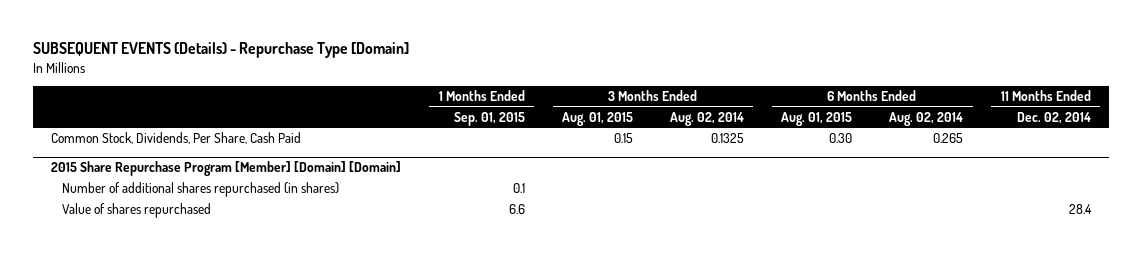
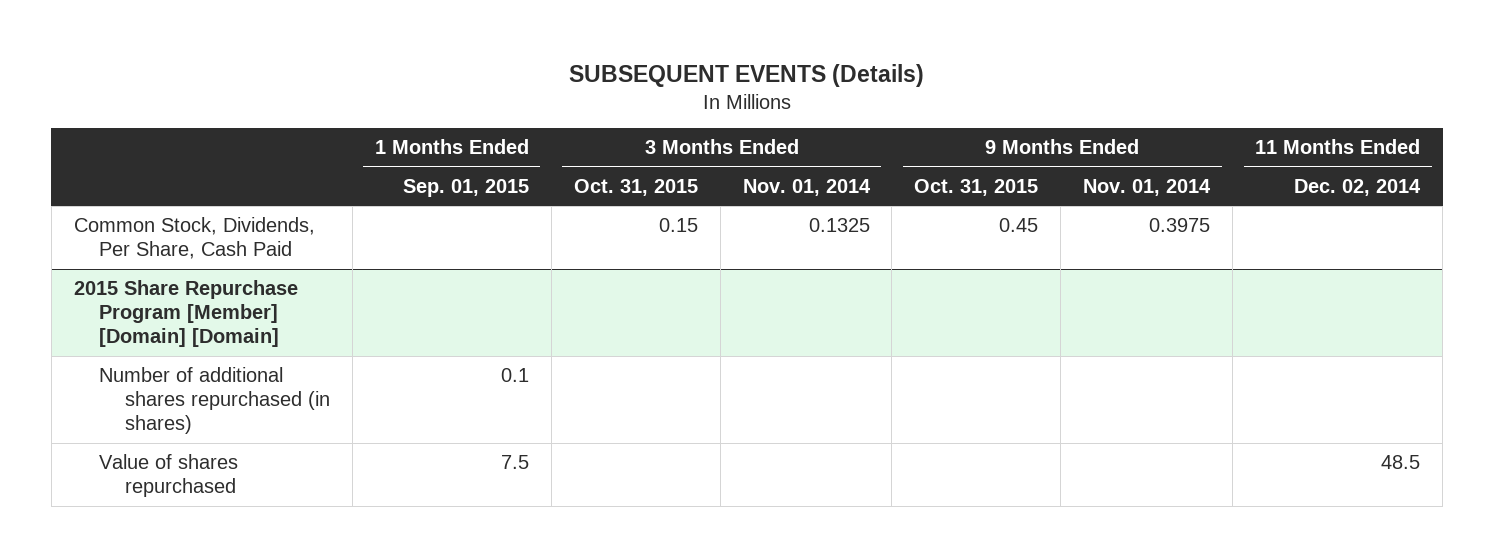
- SUBSEQUENT EVENTS (Details) - Repurchase Type [Domain]
+ SUBSEQUENT EVENTS (Details)
- | 1 Months Ended Sep. 01, 2015 | 3 Months Ended Aug. 01, 2015 | 3 Months Ended Aug. 02, 2014 | 6 Months Ended Aug. 01, 2015 | 6 Months Ended Aug. 02, 2014 | 11 Months Ended Dec. 02, 2014
+ | 1 Months Ended Sep. 01, 2015 | 3 Months Ended Oct. 31, 2015 | 3 Months Ended Nov. 01, 2014 | 9 Months Ended Oct. 31, 2015 | 9 Months Ended Nov. 01, 2014 | 11 Months Ended Dec. 02, 2014
@ 2015 Share Repurchase Program [Member] [Domain] [Domain]
- Value of shares repurchased | 6.6 | | | | | 28.4
+ Value of shares repurchased | 7.5 | | | | | 48.5

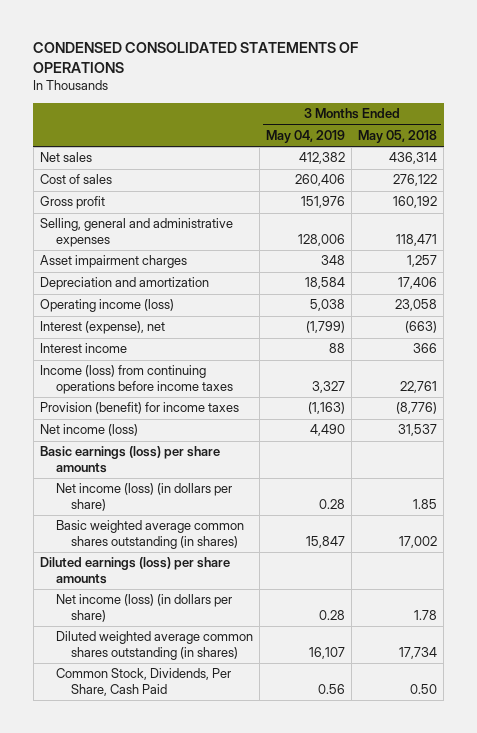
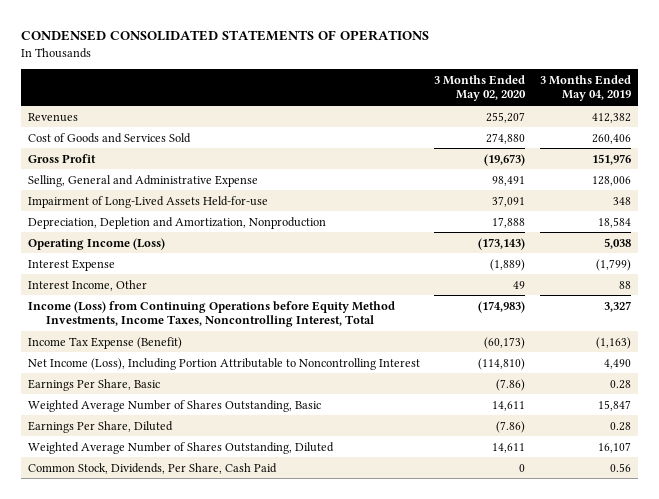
- | 3 Months Ended May 04, 2019 | 3 Months Ended May 05, 2018
+ | 3 Months Ended May 02, 2020 | 3 Months Ended May 04, 2019
- Net sales | 412,382 | 436,314
- Cost of sales | 260,406 | 276,122
- Gross profit | 151,976 | 160,192
- Selling, general and administrative expenses | 128,006 | 118,471
- Asset impairment charges | 348 | 1,257
- Depreciation and amortization | 18,584 | 17,406
- Operating income (loss) | 5,038 | 23,058
- Interest (expense), net | (1,799) | (663)
- Interest income | 88 | 366
- Income (loss) from continuing operations before income taxes | 3,327 | 22,761
- Provision (benefit) for income taxes | (1,163) | (8,776)
- Net income (loss) | 4,490 | 31,537
- Basic earnings (loss) per share amounts
- Net income (loss) (in dollars per share) | 0.28 | 1.85
- Basic weighted average common shares outstanding (in shares) | 15,847 | 17,002
- Diluted earnings (loss) per share amounts
- Net income (loss) (in dollars per share) | 0.28 | 1.78
- Diluted weighted average common shares outstanding (in shares) | 16,107 | 17,734
+ Revenues | 255,207 | 412,382
+ Cost of Goods and Services Sold | 274,880 | 260,406
+ Gross Profit | (19,673) | 151,976
+ Selling, General and Administrative Expense | 98,491 | 128,006
+ Impairment of Long-Lived Assets Held-for-use | 37,091 | 348
+ Depreciation, Depletion and Amortization, Nonproduction | 17,888 | 18,584
+ Operating Income (Loss) | (173,143) | 5,038
+ Interest Expense | (1,889) | (1,799)
+ Interest Income, Other | 49 | 88
+ Income (Loss) from Continuing Operations before Equity Method Investments, Income Taxes, Noncontrolling Interest, Total | (174,983) | 3,327
+ Income Tax Expense (Benefit) | (60,173) | (1,163)
+ Net Income (Loss), Including Portion Attributable to Noncontrolling Interest | (114,810) | 4,490
+ Earnings Per Share, Basic | (7.86) | 0.28
+ Weighted Average Number of Shares Outstanding, Basic | 14,611 | 15,847
+ Earnings Per Share, Diluted | (7.86) | 0.28
+ Weighted Average Number of Shares Outstanding, Diluted | 14,611 | 16,107

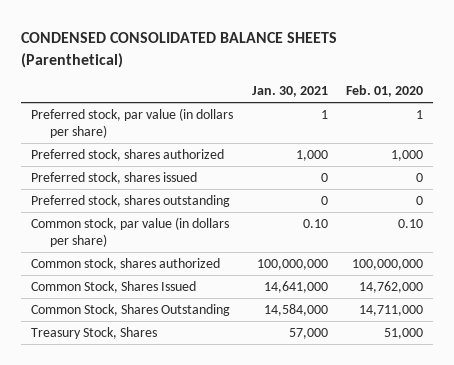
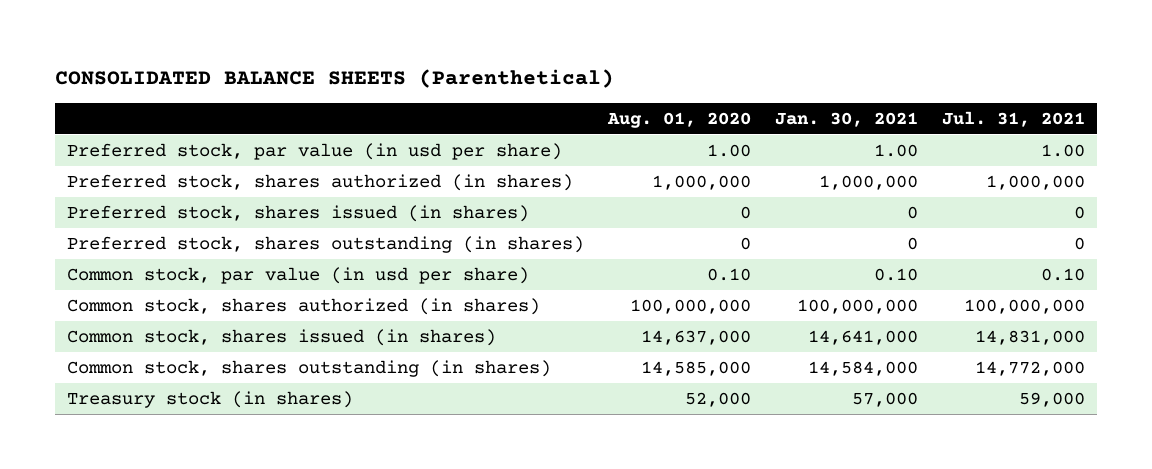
- CONDENSED CONSOLIDATED BALANCE SHEETS (Parenthetical)
+ CONSOLIDATED BALANCE SHEETS (Parenthetical)
- | Jan. 30, 2021 | Feb. 01, 2020
+ | Aug. 01, 2020 | Jan. 30, 2021 | Jul. 31, 2021
- Preferred stock, par value (in dollars per share) | 1 | 1
- Preferred stock, shares authorized | 1,000 | 1,000
- Preferred stock, shares issued | 0 | 0
- Preferred stock, shares outstanding | 0 | 0
- Common stock, par value (in dollars per share) | 0.10 | 0.10
- Common stock, shares authorized | 100,000,000 | 100,000,000
- Common Stock, Shares Issued | 14,641,000 | 14,762,000
- Common Stock, Shares Outstanding | 14,584,000 | 14,711,000
- Treasury Stock, Shares | 57,000 | 51,000
+ Preferred stock, par value (in usd per share) | 1.00 | 1.00 | 1.00
+ Preferred stock, shares authorized (in shares) | 1,000,000 | 1,000,000 | 1,000,000
+ Preferred stock, shares issued (in shares) | 0 | 0 | 0
+ Preferred stock, shares outstanding (in shares) | 0 | 0 | 0
+ Common stock, par value (in usd per share) | 0.10 | 0.10 | 0.10
+ Common stock, shares authorized (in shares) | 100,000,000 | 100,000,000 | 100,000,000
+ Common stock, shares issued (in shares) | 14,637,000 | 14,641,000 | 14,831,000
+ Common stock, shares outstanding (in shares) | 14,585,000 | 14,584,000 | 14,772,000
+ Treasury stock (in shares) | 52,000 | 57,000 | 59,000

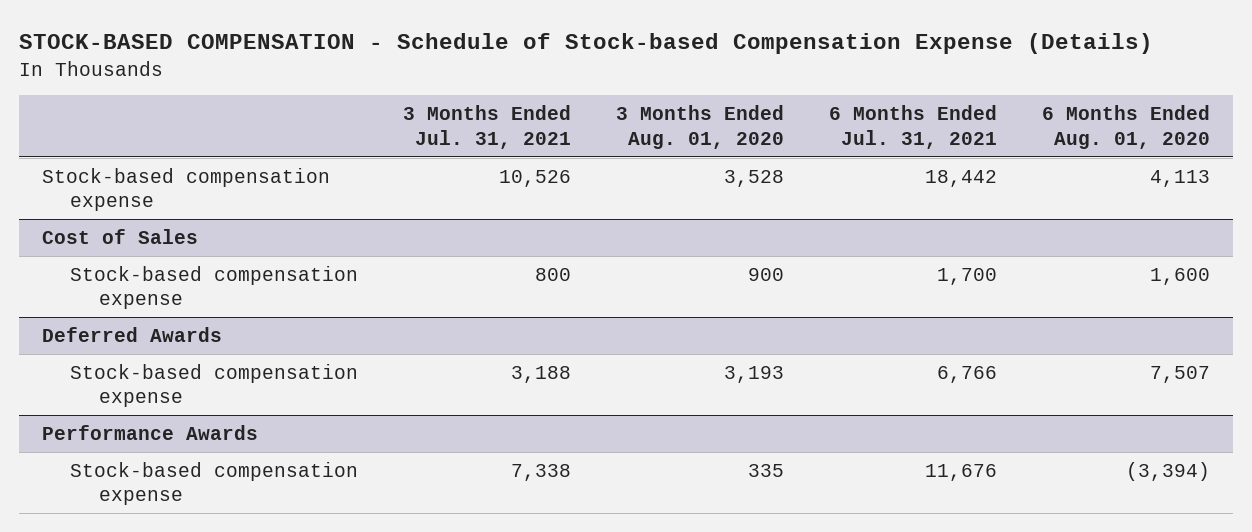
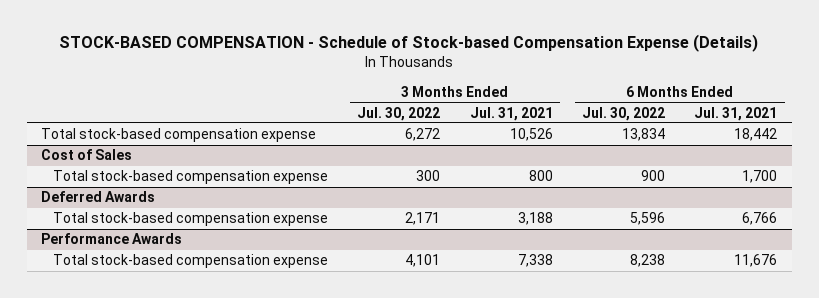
- | 3 Months Ended Jul. 31, 2021 | 3 Months Ended Aug. 01, 2020 | 6 Months Ended Jul. 31, 2021 | 6 Months Ended Aug. 01, 2020
+ | 3 Months Ended Jul. 30, 2022 | 3 Months Ended Jul. 31, 2021 | 6 Months Ended Jul. 30, 2022 | 6 Months Ended Jul. 31, 2021
- Stock-based compensation expense | 10,526 | 3,528 | 18,442 | 4,113
+ Total stock-based compensation expense | 6,272 | 10,526 | 13,834 | 18,442
@ Cost of Sales
- Stock-based compensation expense | 800 | 900 | 1,700 | 1,600
+ Total stock-based compensation expense | 300 | 800 | 900 | 1,700
@ Deferred Awards
- Stock-based compensation expense | 3,188 | 3,193 | 6,766 | 7,507
+ Total stock-based compensation expense | 2,171 | 3,188 | 5,596 | 6,766
@ Performance Awards
- Stock-based compensation expense | 7,338 | 335 | 11,676 | (3,394)
+ Total stock-based compensation expense | 4,101 | 7,338 | 8,238 | 11,676

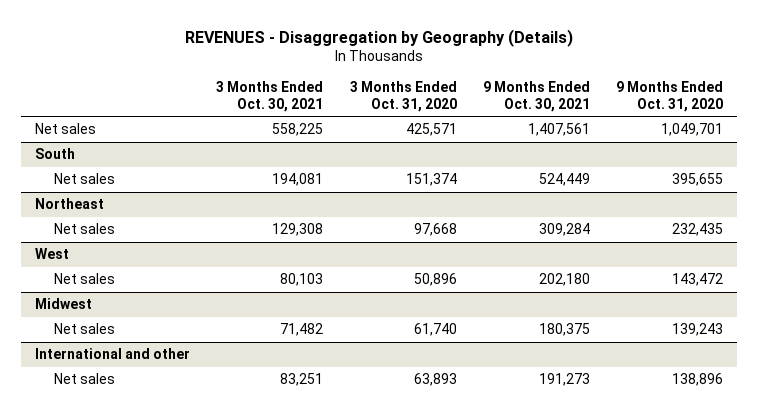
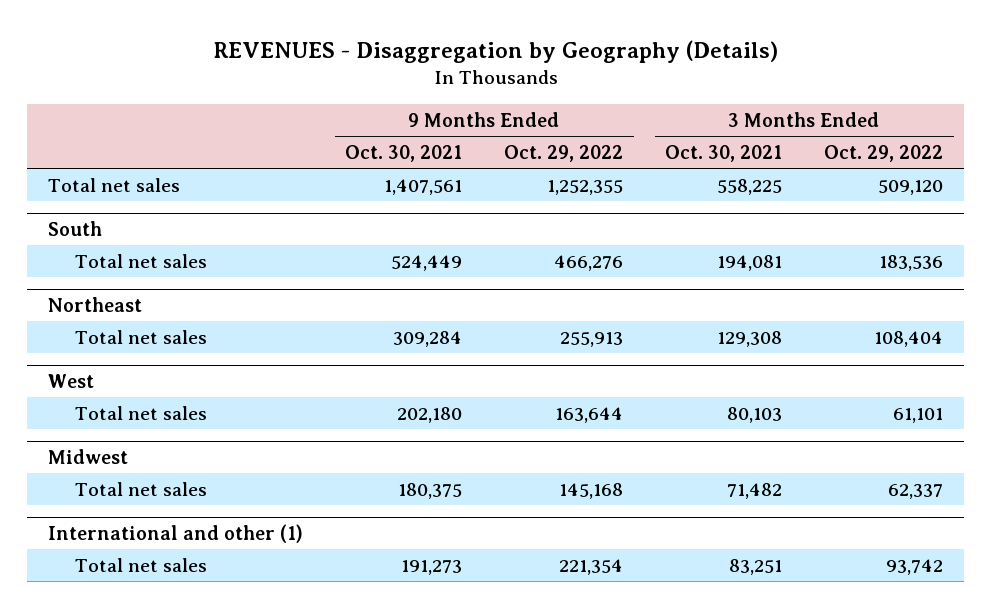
- | 3 Months Ended Oct. 30, 2021 | 3 Months Ended Oct. 31, 2020 | 9 Months Ended Oct. 30, 2021 | 9 Months Ended Oct. 31, 2020
+ | 9 Months Ended Oct. 30, 2021 | 9 Months Ended Oct. 29, 2022 | 3 Months Ended Oct. 30, 2021 | 3 Months Ended Oct. 29, 2022
- Net sales | 558,225 | 425,571 | 1,407,561 | 1,049,701
+ Total net sales | 1,407,561 | 1,252,355 | 558,225 | 509,120
@ South
- Net sales | 194,081 | 151,374 | 524,449 | 395,655
+ Total net sales | 524,449 | 466,276 | 194,081 | 183,536
@ Northeast
- Net sales | 129,308 | 97,668 | 309,284 | 232,435
+ Total net sales | 309,284 | 255,913 | 129,308 | 108,404
@ West
- Net sales | 80,103 | 50,896 | 202,180 | 143,472
+ Total net sales | 202,180 | 163,644 | 80,103 | 61,101
@ Midwest
- Net sales | 71,482 | 61,740 | 180,375 | 139,243
- International and other
- Net sales | 83,251 | 63,893 | 191,273 | 138,896
@ Midwest
+ Total net sales | 180,375 | 145,168 | 71,482 | 62,337
+ International and other (1)
+ Total net sales | 191,273 | 221,354 | 83,251 | 93,742

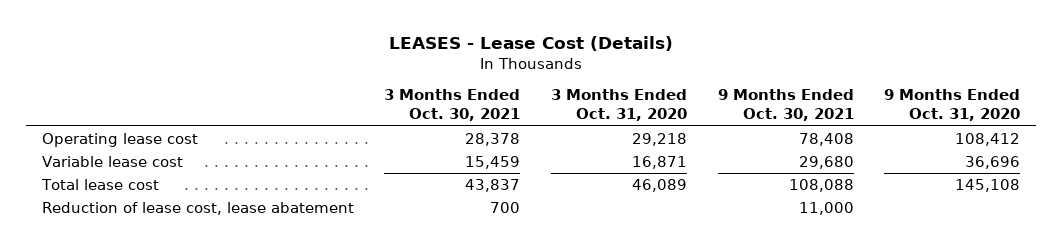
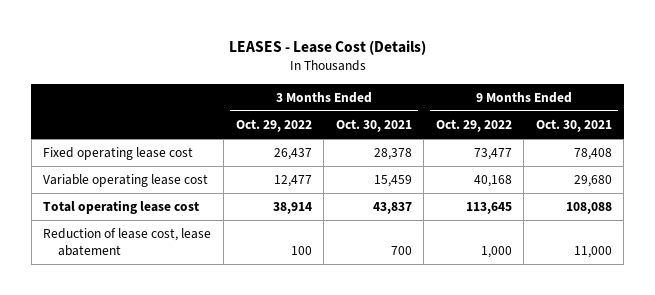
- | 3 Months Ended Oct. 30, 2021 | 3 Months Ended Oct. 31, 2020 | 9 Months Ended Oct. 30, 2021 | 9 Months Ended Oct. 31, 2020
+ | 3 Months Ended Oct. 29, 2022 | 3 Months Ended Oct. 30, 2021 | 9 Months Ended Oct. 29, 2022 | 9 Months Ended Oct. 30, 2021
- Operating lease cost | 28,378 | 29,218 | 78,408 | 108,412
- Variable lease cost | 15,459 | 16,871 | 29,680 | 36,696
- Total lease cost | 43,837 | 46,089 | 108,088 | 145,108
+ Fixed operating lease cost | 26,437 | 28,378 | 73,477 | 78,408
+ Variable operating lease cost | 12,477 | 15,459 | 40,168 | 29,680
+ Total operating lease cost | 38,914 | 43,837 | 113,645 | 108,088

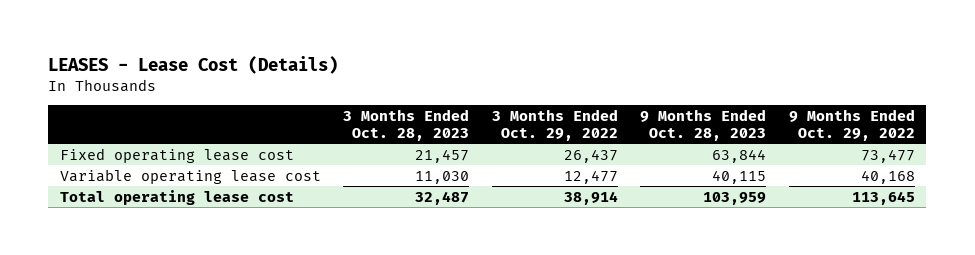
- | 3 Months Ended Oct. 29, 2022 | 3 Months Ended Oct. 30, 2021 | 9 Months Ended Oct. 29, 2022 | 9 Months Ended Oct. 30, 2021
+ | 3 Months Ended Oct. 28, 2023 | 3 Months Ended Oct. 29, 2022 | 9 Months Ended Oct. 28, 2023 | 9 Months Ended Oct. 29, 2022
- Reduction of lease cost, lease abatement | 100 | 700 | 1,000 | 11,000

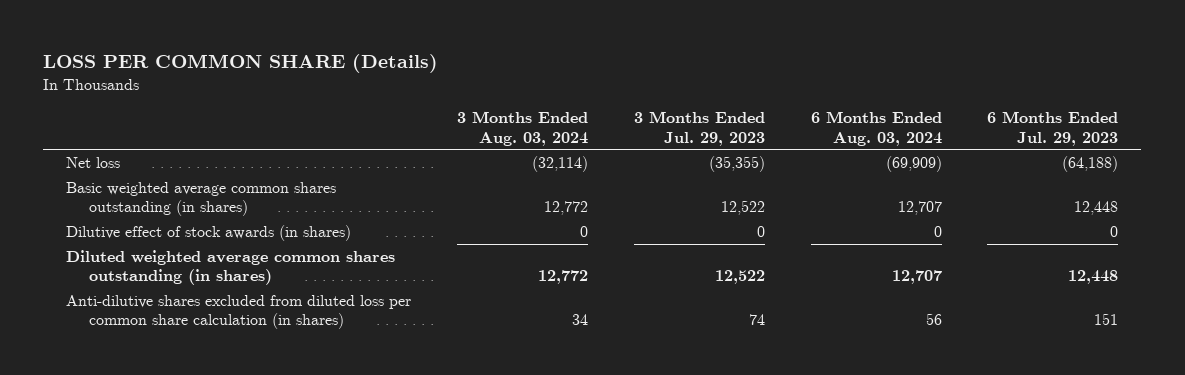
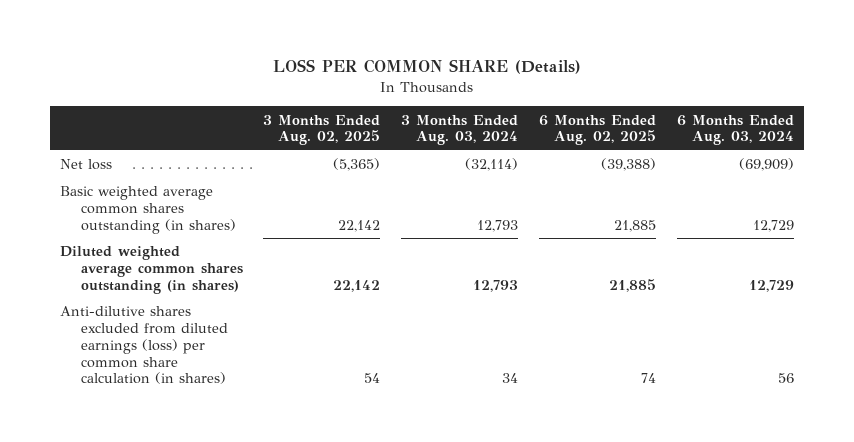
- | 3 Months Ended Aug. 03, 2024 | 3 Months Ended Jul. 29, 2023 | 6 Months Ended Aug. 03, 2024 | 6 Months Ended Jul. 29, 2023
+ | 3 Months Ended Aug. 02, 2025 | 3 Months Ended Aug. 03, 2024 | 6 Months Ended Aug. 02, 2025 | 6 Months Ended Aug. 03, 2024
- Basic weighted average common shares outstanding (in shares) | 12,772 | 12,522 | 12,707 | 12,448
- Dilutive effect of stock awards (in shares) | 0 | 0 | 0 | 0
- Diluted weighted average common shares outstanding (in shares) | 12,772 | 12,522 | 12,707 | 12,448
- Anti-dilutive shares excluded from diluted loss per common share calculation (in shares) | 34 | 74 | 56 | 151
+ Basic weighted average common shares outstanding (in shares) | 22,142 | 12,793 | 21,885 | 12,729
+ Diluted weighted average common shares outstanding (in shares) | 22,142 | 12,793 | 21,885 | 12,729
+ Anti-dilutive shares excluded from diluted earnings (loss) per common share calculation (in shares) | 54 | 34 | 74 | 56

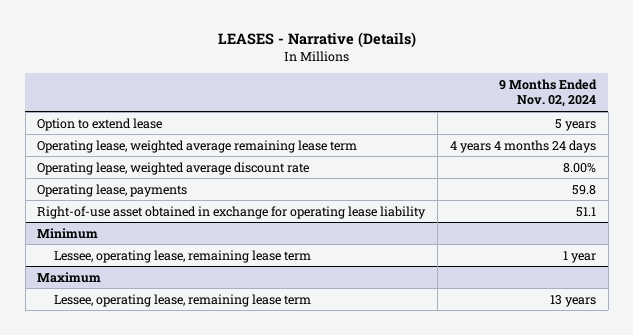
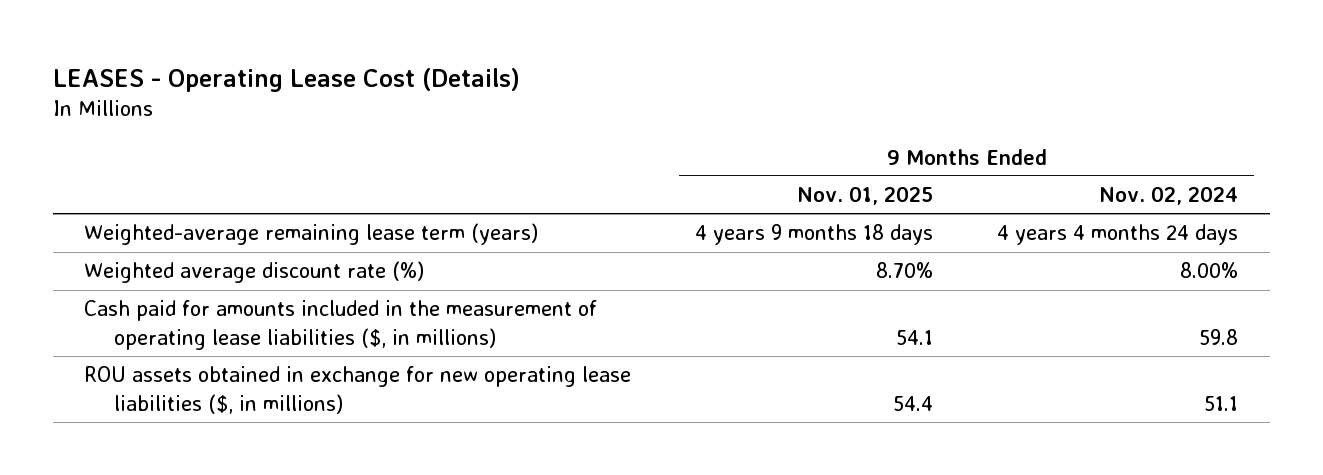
- LEASES - Narrative (Details)
+ LEASES - Operating Lease Cost (Details)
- | 9 Months Ended Nov. 02, 2024
+ | 9 Months Ended Nov. 01, 2025 | 9 Months Ended Nov. 02, 2024
- Option to extend lease | 5 years
- Operating lease, weighted average remaining lease term | 4 years 4 months 24 days
- Operating lease, weighted average discount rate | 8.00%
- Operating lease, payments | 59.8
- Right-of-use asset obtained in exchange for operating lease liability | 51.1
- Minimum
- Lessee, operating lease, remaining lease term | 1 year
- Maximum
- Lessee, operating lease, remaining lease term | 13 years
+ Weighted-average remaining lease term (years) | 4 years 9 months 18 days | 4 years 4 months 24 days
+ Weighted average discount rate (%) | 8.70% | 8.00%
+ Cash paid for amounts included in the measurement of operating lease liabilities ($, in millions) | 54.1 | 59.8
+ ROU assets obtained in exchange for new operating lease liabilities ($, in millions) | 54.4 | 51.1

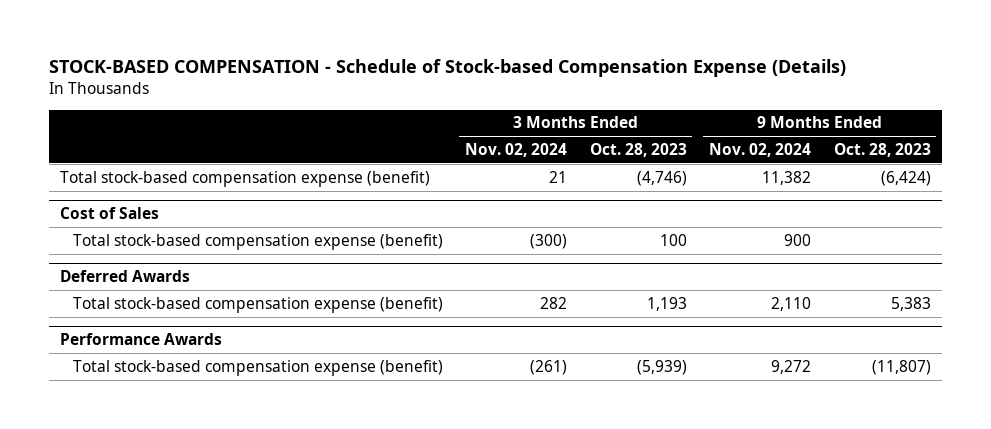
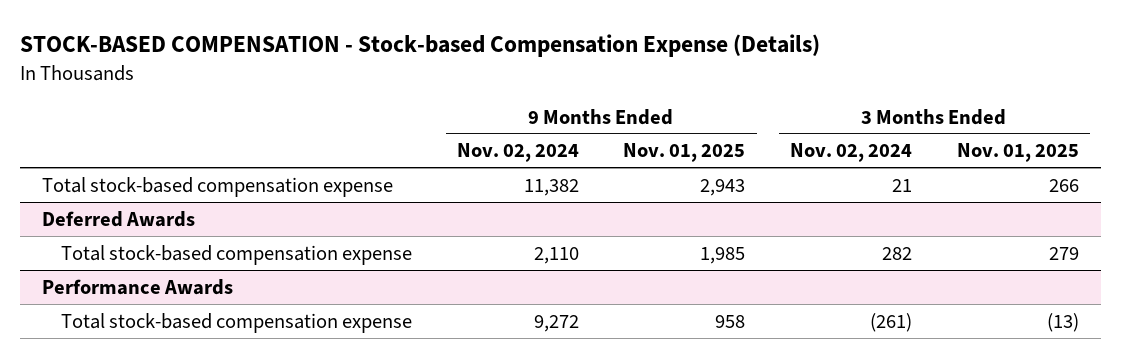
- STOCK-BASED COMPENSATION - Schedule of Stock-based Compensation Expense (Details)
+ STOCK-BASED COMPENSATION - Stock-based Compensation Expense (Details)
- | 3 Months Ended Nov. 02, 2024 | 3 Months Ended Oct. 28, 2023 | 9 Months Ended Nov. 02, 2024 | 9 Months Ended Oct. 28, 2023
+ | 9 Months Ended Nov. 02, 2024 | 9 Months Ended Nov. 01, 2025 | 3 Months Ended Nov. 02, 2024 | 3 Months Ended Nov. 01, 2025
- Total stock-based compensation expense (benefit) | 21 | (4,746) | 11,382 | (6,424)
- Cost of Sales
- Total stock-based compensation expense (benefit) | (300) | 100 | 900 |
+ Total stock-based compensation expense | 11,382 | 2,943 | 21 | 266
@ Deferred Awards
- Total stock-based compensation expense (benefit) | 282 | 1,193 | 2,110 | 5,383
+ Total stock-based compensation expense | 2,110 | 1,985 | 282 | 279
@ Performance Awards
- Total stock-based compensation expense (benefit) | (261) | (5,939) | 9,272 | (11,807)
+ Total stock-based compensation expense | 9,272 | 958 | (261) | (13)

